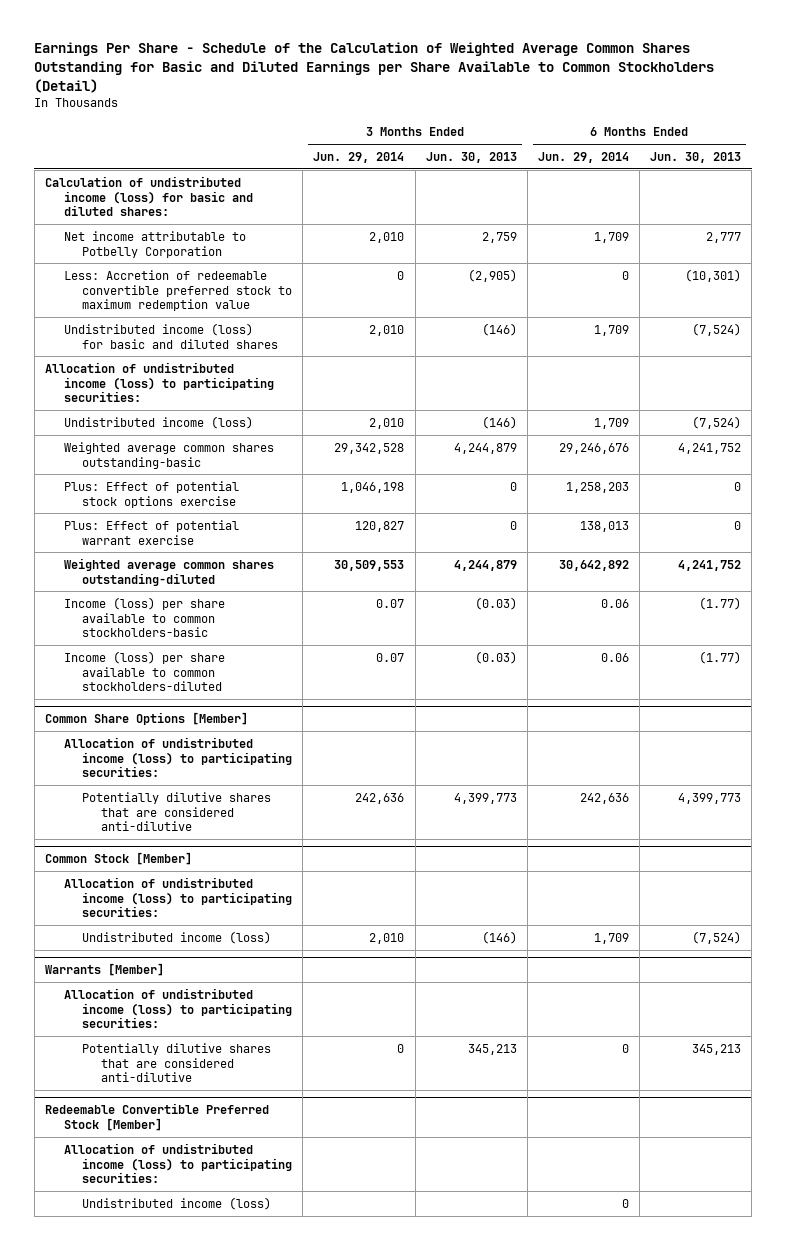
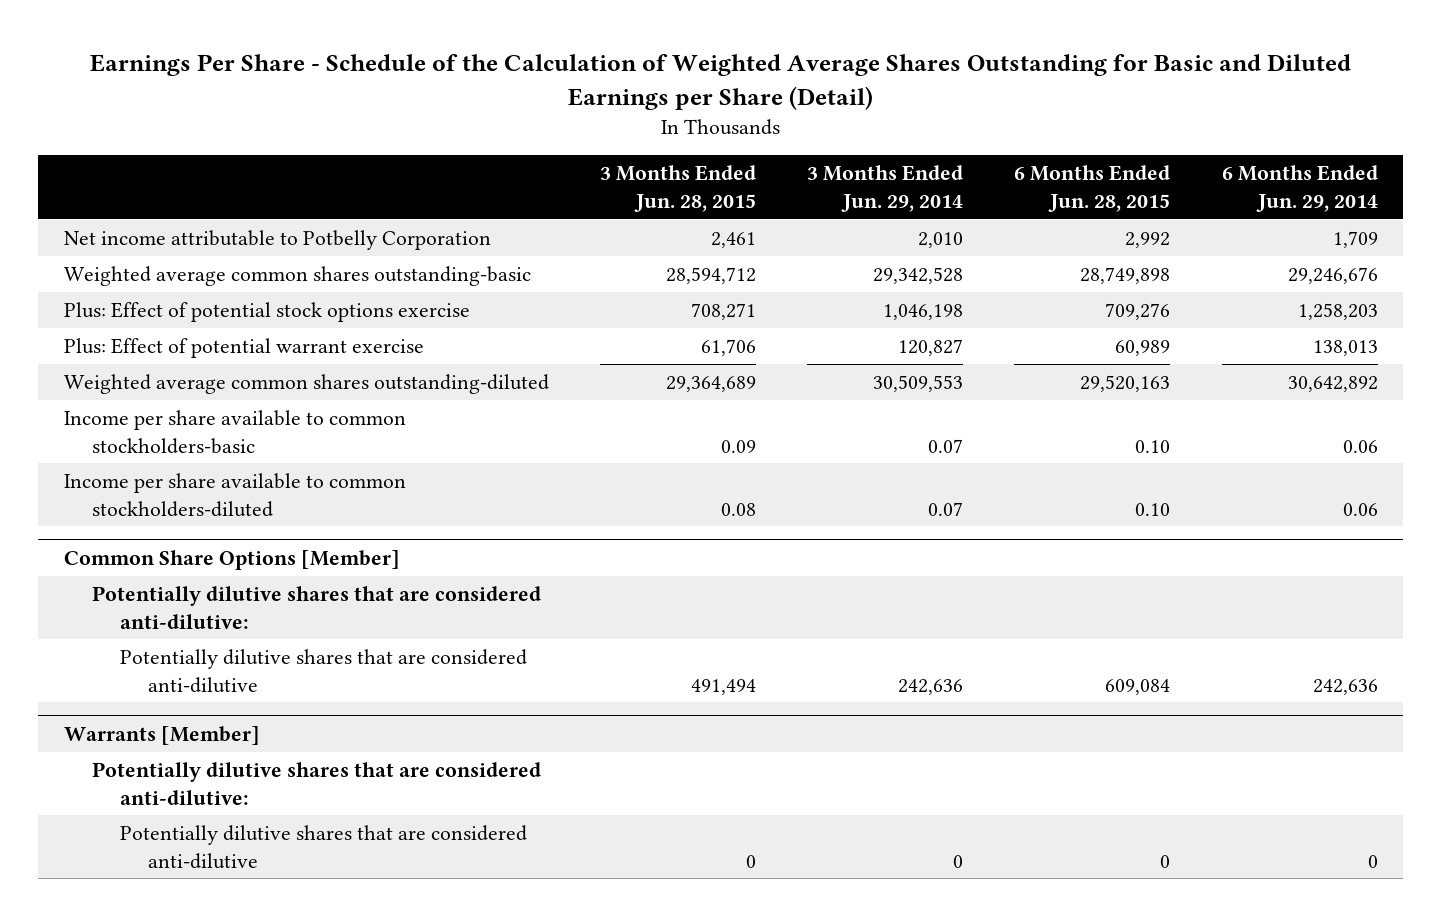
- Earnings Per Share - Schedule of the Calculation of Weighted Average Common Shares Outstanding for Basic and Diluted Earnings per Share Available to Common Stockholders (Detail)
+ Earnings Per Share - Schedule of the Calculation of Weighted Average Shares Outstanding for Basic and Diluted Earnings per Share (Detail)
- | 3 Months Ended Jun. 29, 2014 | 3 Months Ended Jun. 30, 2013 | 6 Months Ended Jun. 29, 2014 | 6 Months Ended Jun. 30, 2013
+ | 3 Months Ended Jun. 28, 2015 | 3 Months Ended Jun. 29, 2014 | 6 Months Ended Jun. 28, 2015 | 6 Months Ended Jun. 29, 2014
- Calculation of undistributed income (loss) for basic and diluted shares:
- Less: Accretion of redeemable convertible preferred stock to maximum redemption value | 0 | (2,905) | 0 | (10,301)
- Undistributed income (loss) for basic and diluted shares | 2,010 | (146) | 1,709 | (7,524)
- Allocation of undistributed income (loss) to participating securities:
- Undistributed income (loss) | 2,010 | (146) | 1,709 | (7,524)
- Income (loss) per share available to common stockholders-basic | 0.07 | (0.03) | 0.06 | (1.77)
- Income (loss) per share available to common stockholders-diluted | 0.07 | (0.03) | 0.06 | (1.77)
+ Income per share available to common stockholders-basic | 0.09 | 0.07 | 0.10 | 0.06
+ Income per share available to common stockholders-diluted | 0.08 | 0.07 | 0.10 | 0.06
@ Common Share Options [Member]
- Allocation of undistributed income (loss) to participating securities:
+ Potentially dilutive shares that are considered anti-dilutive:
- Common Stock [Member]
- Allocation of undistributed income (loss) to participating securities:
- Undistributed income (loss) | 2,010 | (146) | 1,709 | (7,524)
@ Warrants [Member]
- Allocation of undistributed income (loss) to participating securities:
+ Potentially dilutive shares that are considered anti-dilutive:
- Redeemable Convertible Preferred Stock [Member]
- Allocation of undistributed income (loss) to participating securities:
- Undistributed income (loss) | | | 0 |

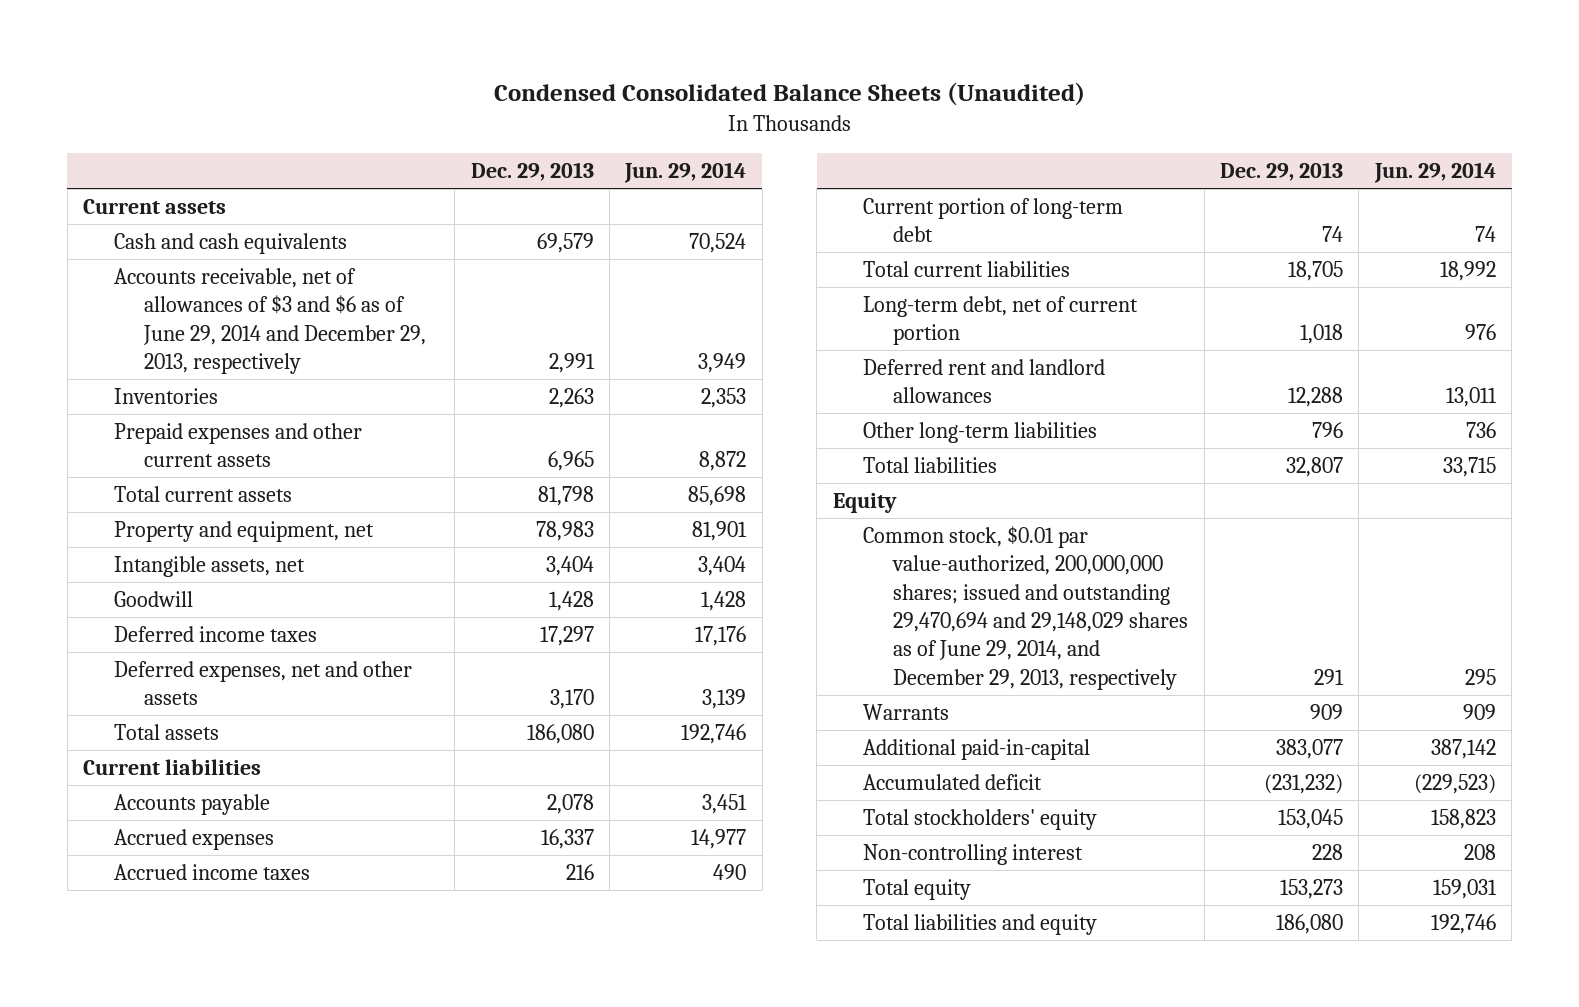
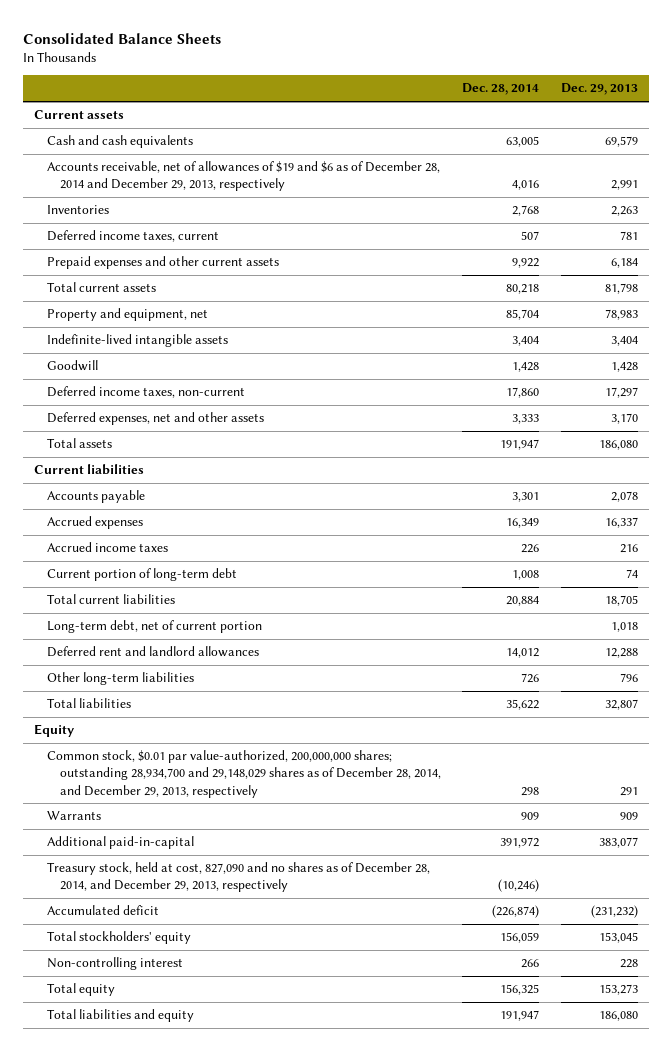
- Condensed Consolidated Balance Sheets (Unaudited)
+ Consolidated Balance Sheets
- | Dec. 29, 2013 | Jun. 29, 2014
+ | Dec. 28, 2014 | Dec. 29, 2013
- Accounts receivable, net of allowances of $3 and $6 as of June 29, 2014 and December 29, 2013, respectively | 2,991 | 3,949
+ Accounts receivable, net of allowances of $19 and $6 as of December 28, 2014 and December 29, 2013, respectively | 4,016 | 2,991
- Prepaid expenses and other current assets | 6,965 | 8,872
+ Deferred income taxes, current | 507 | 781
+ Prepaid expenses and other current assets | 9,922 | 6,184
- Intangible assets, net | 3,404 | 3,404
+ Indefinite-lived intangible assets | 3,404 | 3,404
- Deferred income taxes | 17,297 | 17,176
+ Deferred income taxes, non-current | 17,860 | 17,297
- Common stock, $0.01 par value-authorized, 200,000,000 shares; issued and outstanding 29,470,694 and 29,148,029 shares as of June 29, 2014, and December 29, 2013, respectively | 291 | 295
+ Common stock, $0.01 par value-authorized, 200,000,000 shares; outstanding 28,934,700 and 29,148,029 shares as of December 28, 2014, and December 29, 2013, respectively | 298 | 291
+ Treasury stock, held at cost, 827,090 and no shares as of December 28, 2014, and December 29, 2013, respectively | (10,246) |

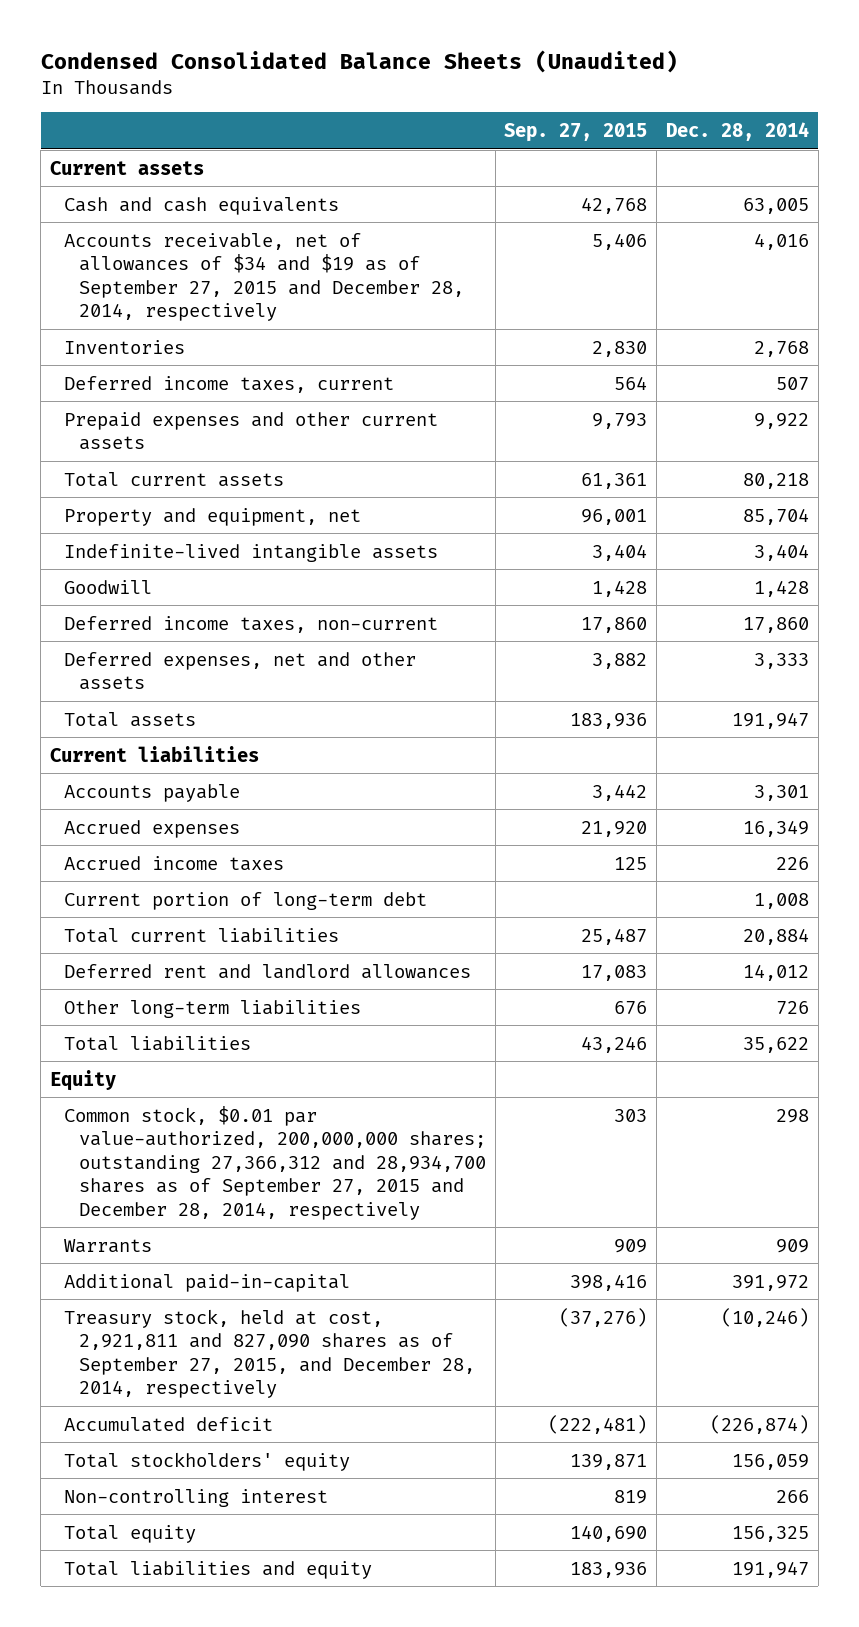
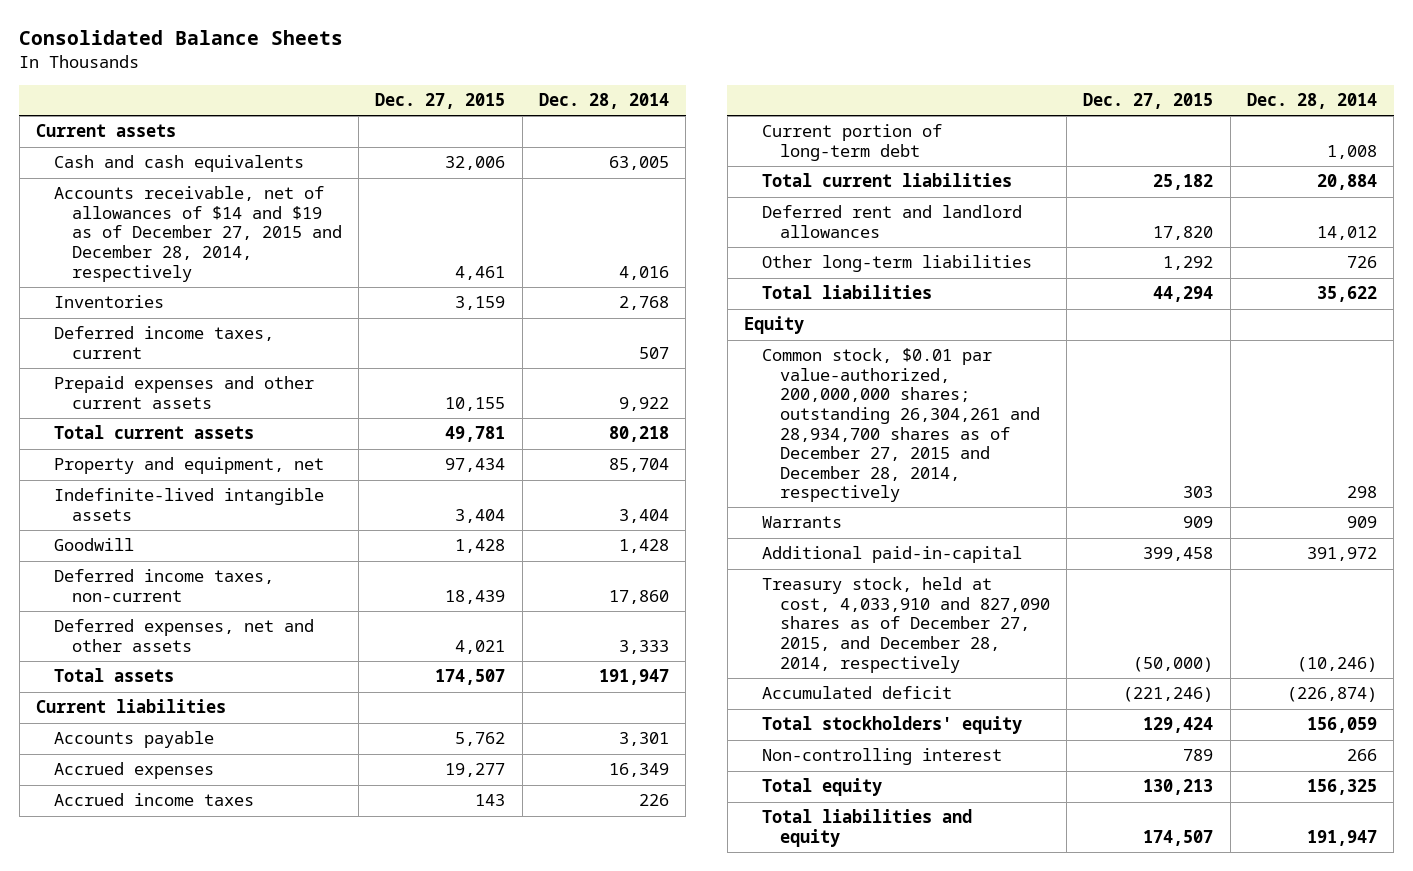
- Condensed Consolidated Balance Sheets (Unaudited)
+ Consolidated Balance Sheets
- | Sep. 27, 2015 | Dec. 28, 2014
+ | Dec. 27, 2015 | Dec. 28, 2014
- Accounts receivable, net of allowances of $34 and $19 as of September 27, 2015 and December 28, 2014, respectively | 5,406 | 4,016
+ Accounts receivable, net of allowances of $14 and $19 as of December 27, 2015 and December 28, 2014, respectively | 4,461 | 4,016
- Common stock, $0.01 par value-authorized, 200,000,000 shares; outstanding 27,366,312 and 28,934,700 shares as of September 27, 2015 and December 28, 2014, respectively | 303 | 298
+ Common stock, $0.01 par value-authorized, 200,000,000 shares; outstanding 26,304,261 and 28,934,700 shares as of December 27, 2015 and December 28, 2014, respectively | 303 | 298
- Treasury stock, held at cost, 2,921,811 and 827,090 shares as of September 27, 2015, and December 28, 2014, respectively | (37,276) | (10,246)
+ Treasury stock, held at cost, 4,033,910 and 827,090 shares as of December 27, 2015, and December 28, 2014, respectively | (50,000) | (10,246)

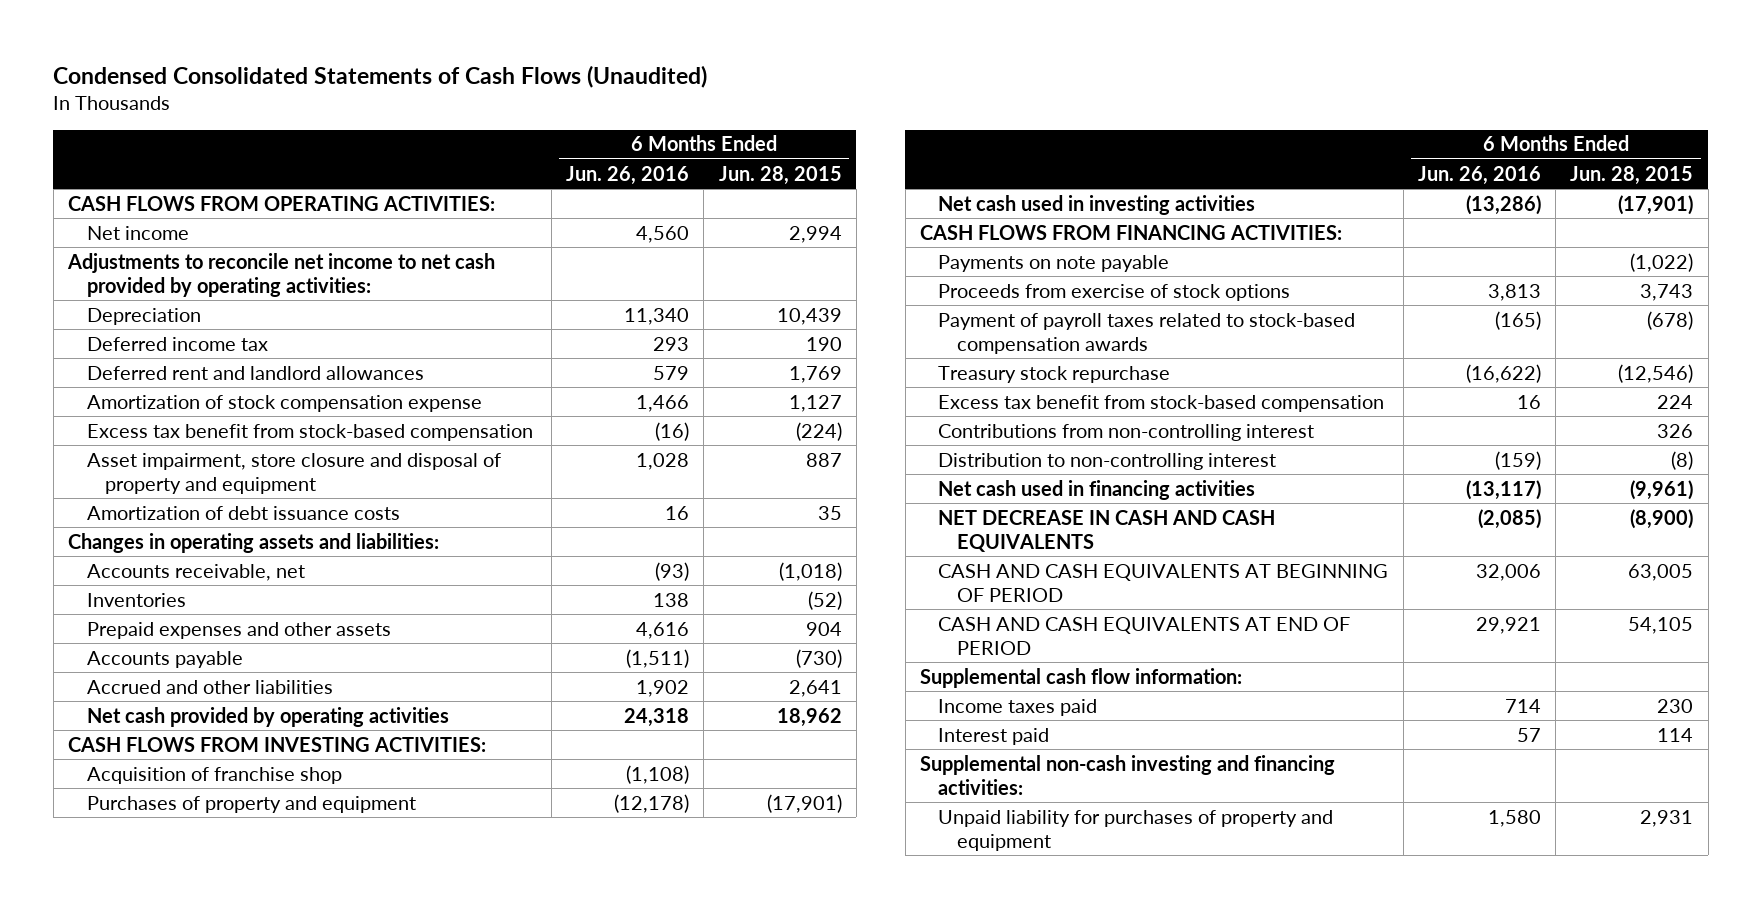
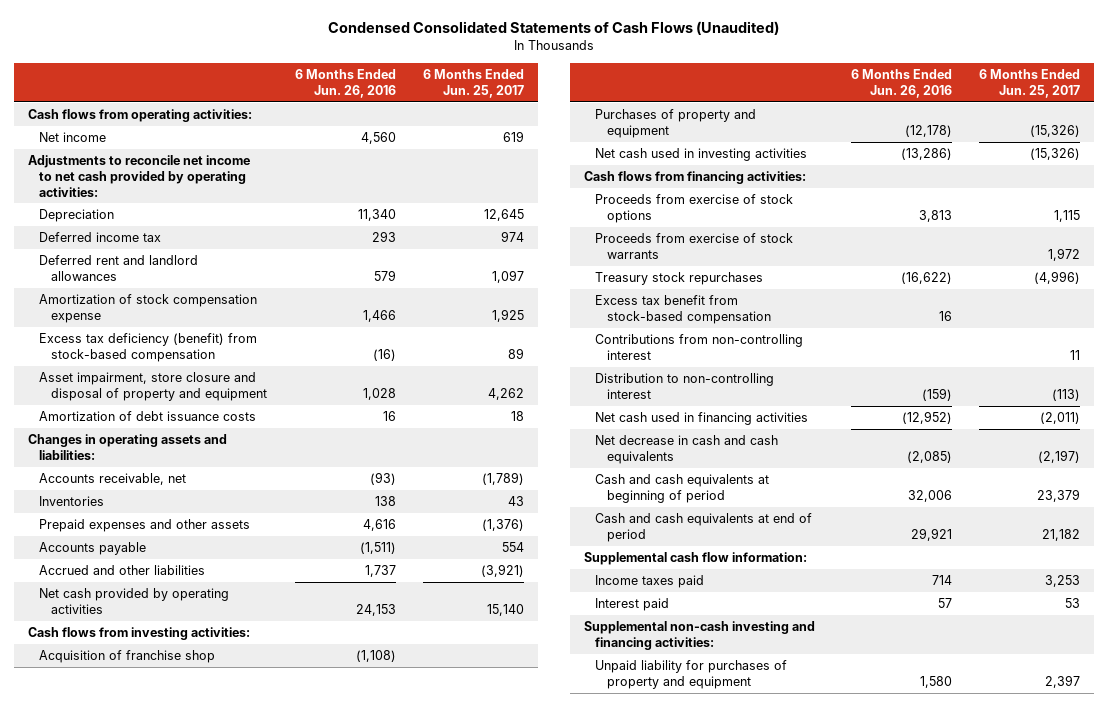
- | 6 Months Ended Jun. 26, 2016 | 6 Months Ended Jun. 28, 2015
+ | 6 Months Ended Jun. 26, 2016 | 6 Months Ended Jun. 25, 2017
- CASH FLOWS FROM OPERATING ACTIVITIES:
+ Cash flows from operating activities:
- Excess tax benefit from stock-based compensation | (16) | (224)
+ Excess tax deficiency (benefit) from stock-based compensation | (16) | 89
- Accrued and other liabilities | 1,902 | 2,641
- Net cash provided by operating activities | 24,318 | 18,962
- CASH FLOWS FROM INVESTING ACTIVITIES:
+ Accrued and other liabilities | 1,737 | (3,921)
+ Net cash provided by operating activities | 24,153 | 15,140
+ Cash flows from investing activities:
- CASH FLOWS FROM FINANCING ACTIVITIES:
- Payments on note payable | | (1,022)
+ Cash flows from financing activities:
- Payment of payroll taxes related to stock-based compensation awards | (165) | (678)
- Treasury stock repurchase | (16,622) | (12,546)
+ Proceeds from exercise of stock warrants | | 1,972
+ Treasury stock repurchases | (16,622) | (4,996)
- Net cash used in financing activities | (13,117) | (9,961)
- NET DECREASE IN CASH AND CASH EQUIVALENTS | (2,085) | (8,900)
- CASH AND CASH EQUIVALENTS AT BEGINNING OF PERIOD | 32,006 | 63,005
- CASH AND CASH EQUIVALENTS AT END OF PERIOD | 29,921 | 54,105
+ Net cash used in financing activities | (12,952) | (2,011)
+ Net decrease in cash and cash equivalents | (2,085) | (2,197)
+ Cash and cash equivalents at beginning of period | 32,006 | 23,379
+ Cash and cash equivalents at end of period | 29,921 | 21,182

